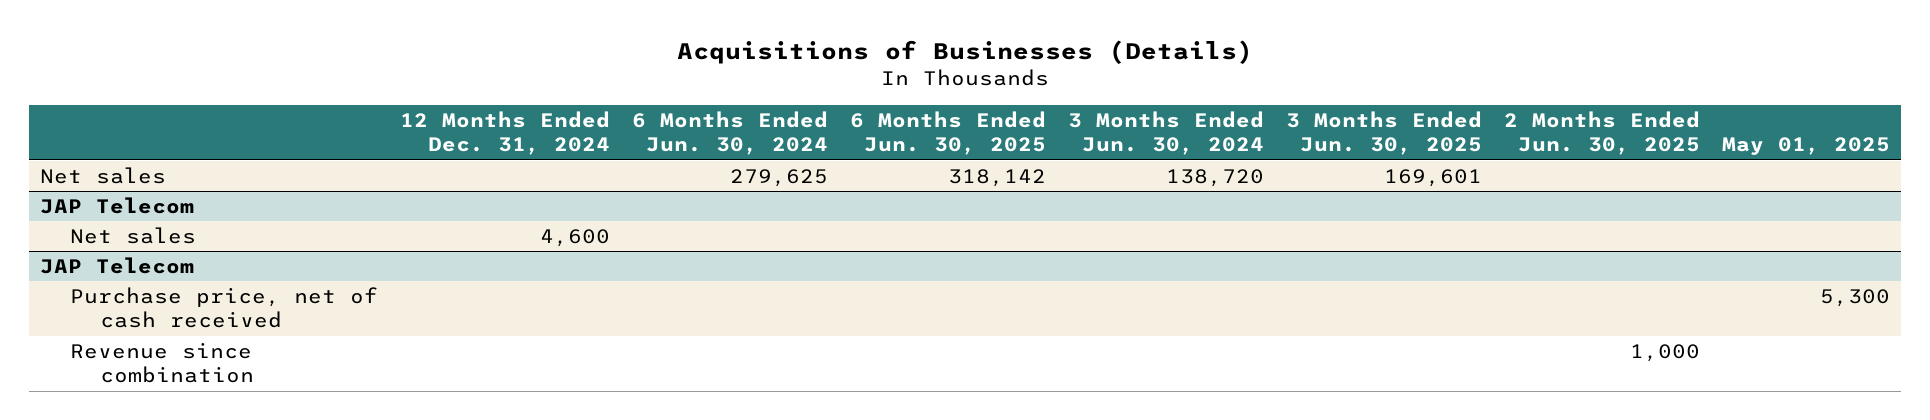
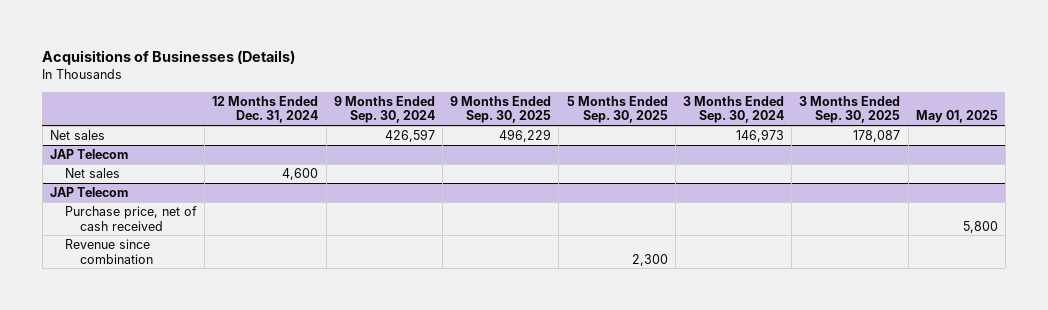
- | 12 Months Ended Dec. 31, 2024 | 6 Months Ended Jun. 30, 2024 | 6 Months Ended Jun. 30, 2025 | 3 Months Ended Jun. 30, 2024 | 3 Months Ended Jun. 30, 2025 | 2 Months Ended Jun. 30, 2025 | May 01, 2025
+ | 12 Months Ended Dec. 31, 2024 | 9 Months Ended Sep. 30, 2024 | 9 Months Ended Sep. 30, 2025 | 5 Months Ended Sep. 30, 2025 | 3 Months Ended Sep. 30, 2024 | 3 Months Ended Sep. 30, 2025 | May 01, 2025
@ JAP Telecom
- Purchase price, net of cash received | | | | | | | 5,300
+ Purchase price, net of cash received | | | | | | | 5,800

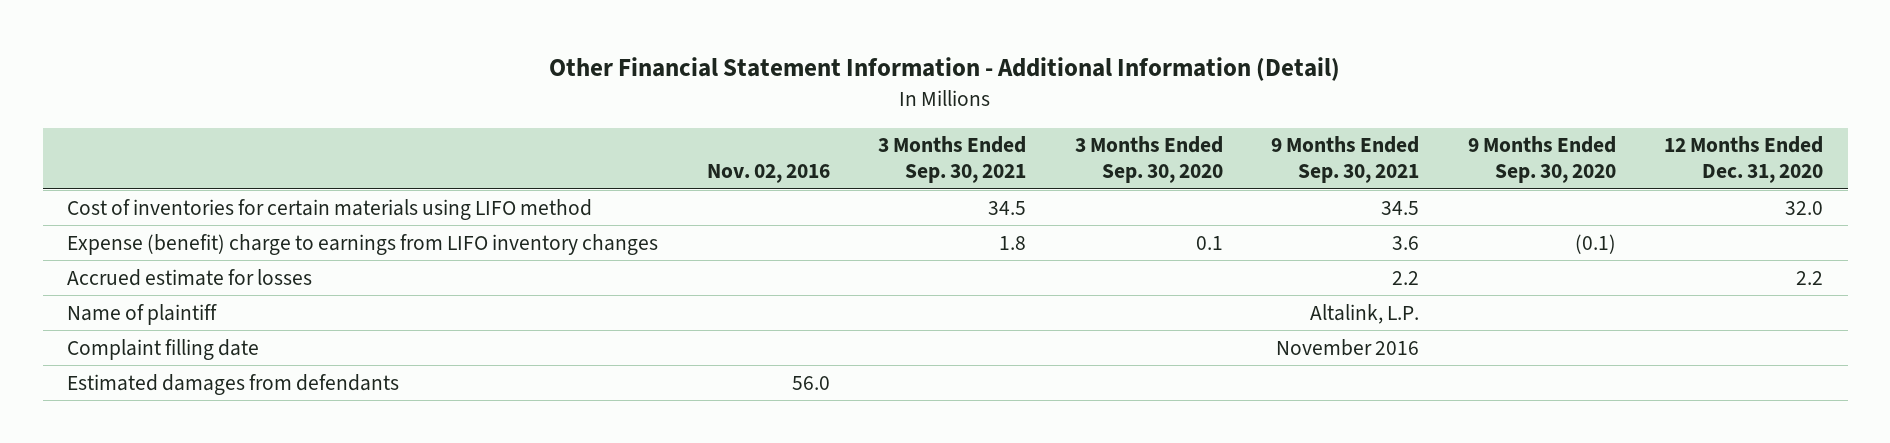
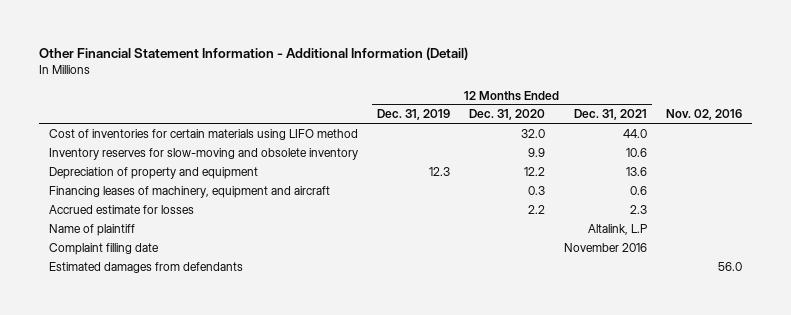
- | Nov. 02, 2016 | 3 Months Ended Sep. 30, 2021 | 3 Months Ended Sep. 30, 2020 | 9 Months Ended Sep. 30, 2021 | 9 Months Ended Sep. 30, 2020 | 12 Months Ended Dec. 31, 2020
+ | 12 Months Ended Dec. 31, 2019 | 12 Months Ended Dec. 31, 2020 | 12 Months Ended Dec. 31, 2021 | Nov. 02, 2016
- Expense (benefit) charge to earnings from LIFO inventory changes | | 1.8 | 0.1 | 3.6 | (0.1) |
+ Inventory reserves for slow-moving and obsolete inventory | | 9.9 | 10.6 |
+ Depreciation of property and equipment | 12.3 | 12.2 | 13.6 |
+ Financing leases of machinery, equipment and aircraft | | 0.3 | 0.6 |

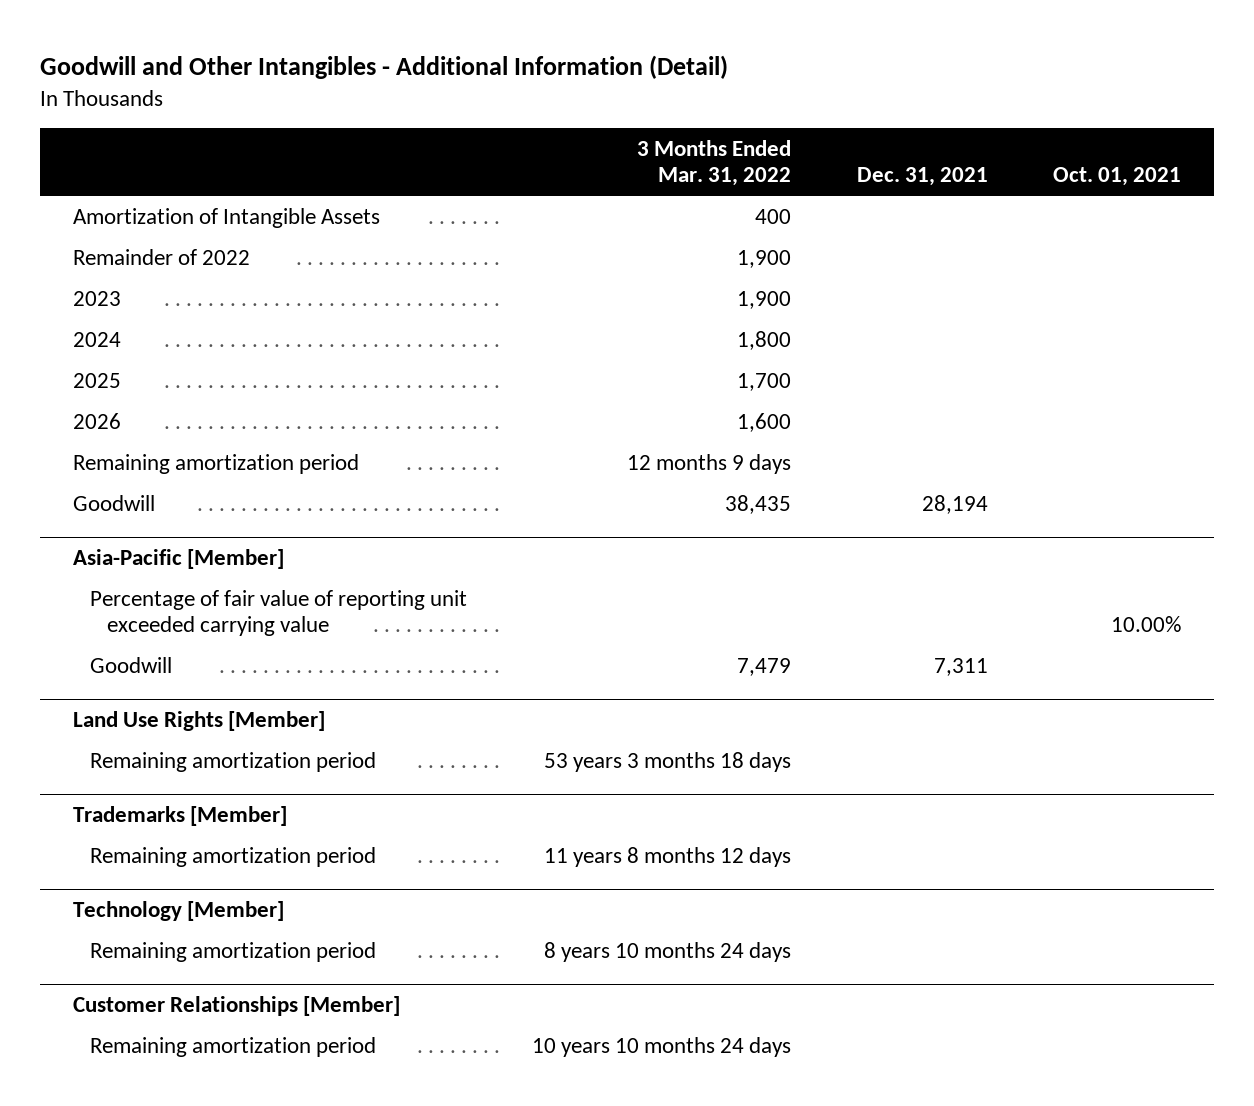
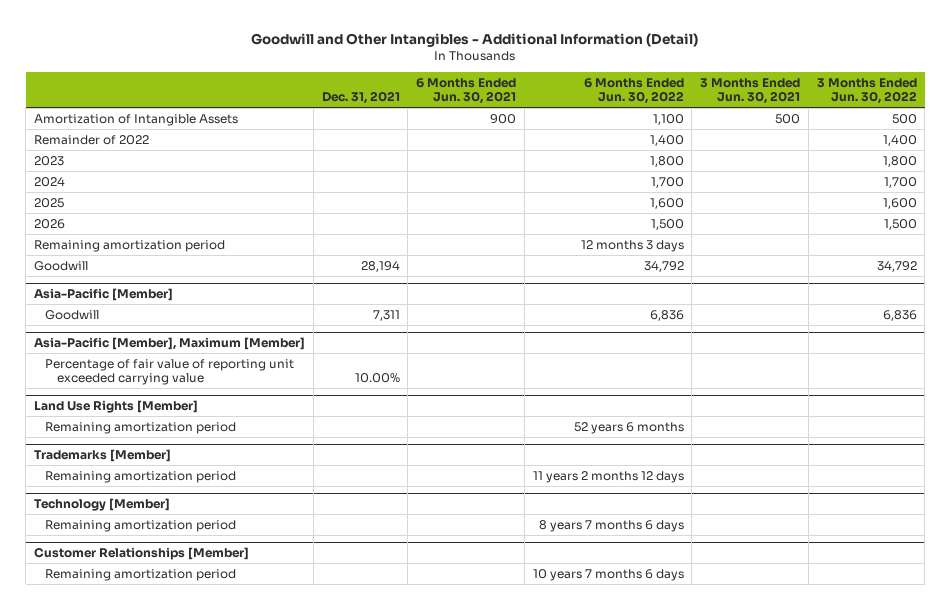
- | 3 Months Ended Mar. 31, 2022 | Dec. 31, 2021 | Oct. 01, 2021
+ | Dec. 31, 2021 | 6 Months Ended Jun. 30, 2021 | 6 Months Ended Jun. 30, 2022 | 3 Months Ended Jun. 30, 2021 | 3 Months Ended Jun. 30, 2022
@ Asia-Pacific [Member]
- Percentage of fair value of reporting unit exceeded carrying value | | | 10.00%
+ Asia-Pacific [Member], Maximum [Member]
+ Percentage of fair value of reporting unit exceeded carrying value | 10.00% | | | |

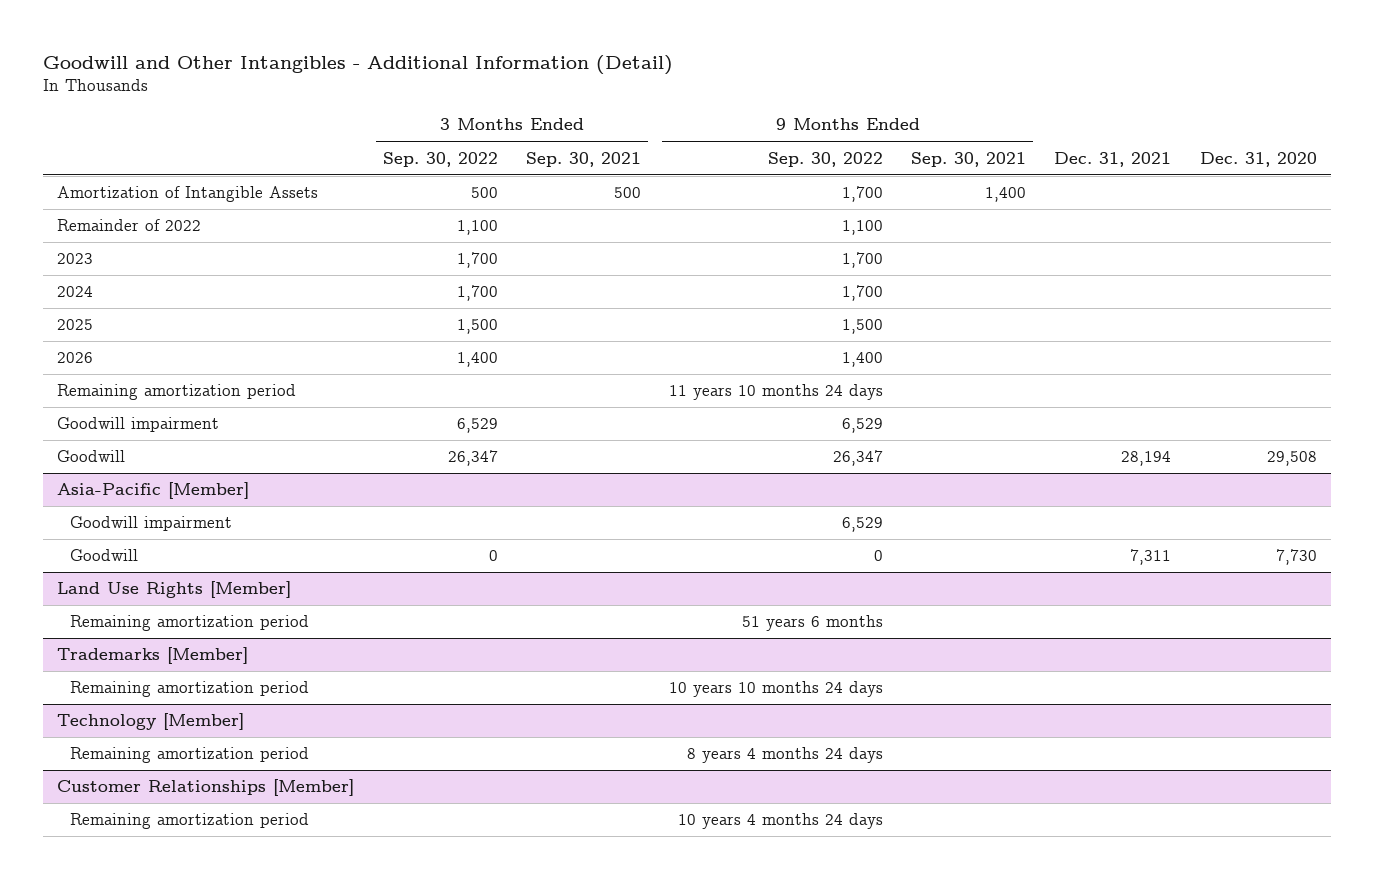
- | Dec. 31, 2021 | 6 Months Ended Jun. 30, 2021 | 6 Months Ended Jun. 30, 2022 | 3 Months Ended Jun. 30, 2021 | 3 Months Ended Jun. 30, 2022
+ | 3 Months Ended Sep. 30, 2022 | 3 Months Ended Sep. 30, 2021 | 9 Months Ended Sep. 30, 2022 | 9 Months Ended Sep. 30, 2021 | Dec. 31, 2021 | Dec. 31, 2020
+ Goodwill impairment | 6,529 | | 6,529 | | |
@ Asia-Pacific [Member]
+ Goodwill impairment | | | 6,529 | | |
- Asia-Pacific [Member], Maximum [Member]
- Percentage of fair value of reporting unit exceeded carrying value | 10.00% | | | |

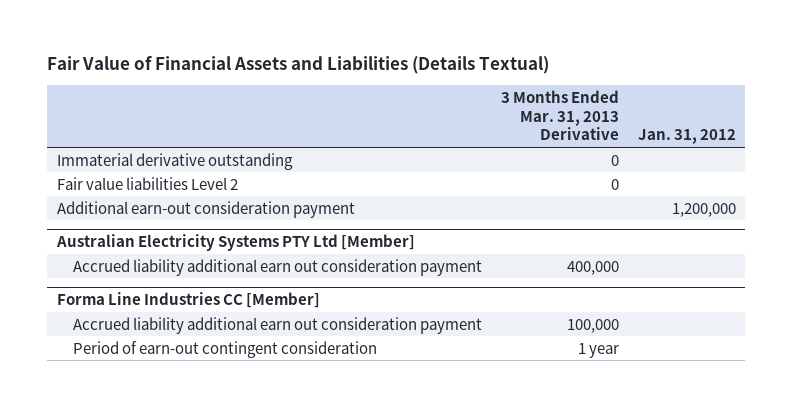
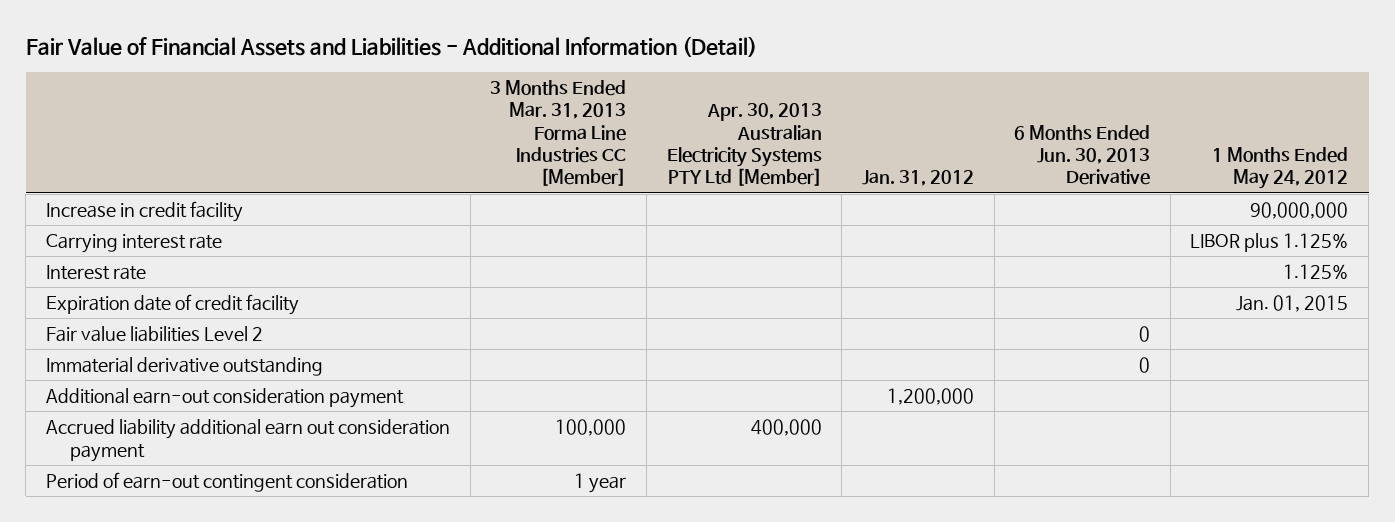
- Fair Value of Financial Assets and Liabilities (Details Textual)
+ Fair Value of Financial Assets and Liabilities - Additional Information (Detail)
- | 3 Months Ended Mar. 31, 2013 Derivative | Jan. 31, 2012
+ | 3 Months Ended Mar. 31, 2013 Forma Line Industries CC [Member] | Apr. 30, 2013 Australian Electricity Systems PTY Ltd [Member] | Jan. 31, 2012 | 6 Months Ended Jun. 30, 2013 Derivative | 1 Months Ended May 24, 2012
+ Increase in credit facility | | | | | 90,000,000
+ Carrying interest rate | | | | | LIBOR plus 1.125%
+ Interest rate | | | | | 1.125%
+ Expiration date of credit facility | | | | | Jan. 01, 2015
moved down: Immaterial derivative outstanding | | | | 0 |
- Australian Electricity Systems PTY Ltd [Member]
- Accrued liability additional earn out consideration payment | 400,000 |
- Forma Line Industries CC [Member]
- Accrued liability additional earn out consideration payment | 100,000 |
- Period of earn-out contingent consideration | 1 year |
+ Accrued liability additional earn out consideration payment | 100,000 | 400,000 | | |
+ Period of earn-out contingent consideration | 1 year | | | |

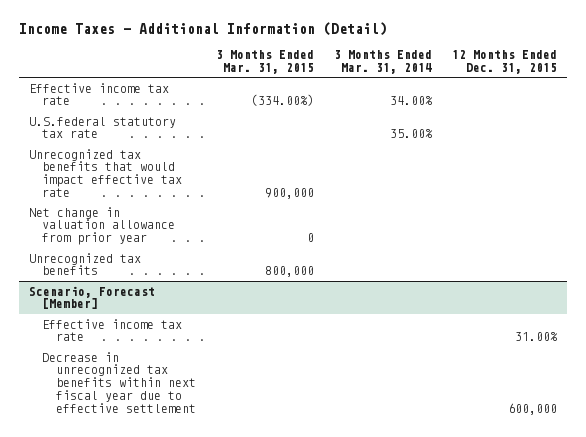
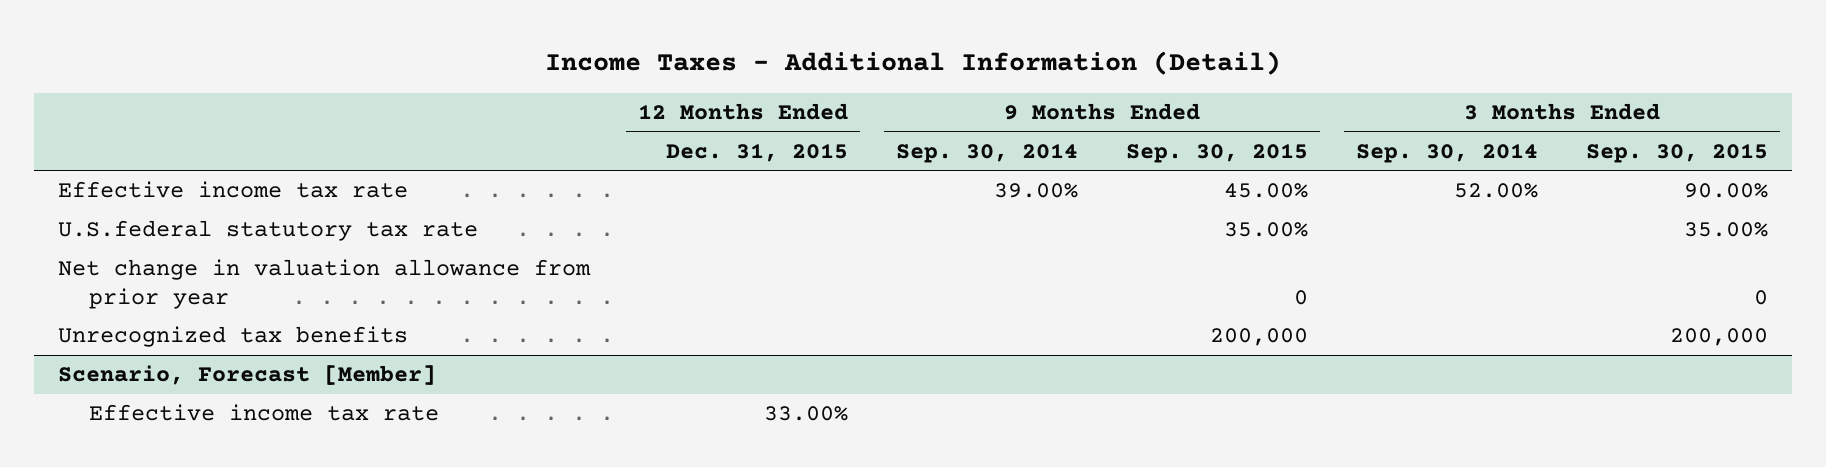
- | 3 Months Ended Mar. 31, 2015 | 3 Months Ended Mar. 31, 2014 | 12 Months Ended Dec. 31, 2015
+ | 12 Months Ended Dec. 31, 2015 | 9 Months Ended Sep. 30, 2014 | 9 Months Ended Sep. 30, 2015 | 3 Months Ended Sep. 30, 2014 | 3 Months Ended Sep. 30, 2015
- Unrecognized tax benefits that would impact effective tax rate | 900,000 | |
@ Scenario, Forecast [Member]
- Effective income tax rate | | | 31.00%
- Decrease in unrecognized tax benefits within next fiscal year due to effective settlement | | | 600,000
+ Effective income tax rate | 33.00% | | | |

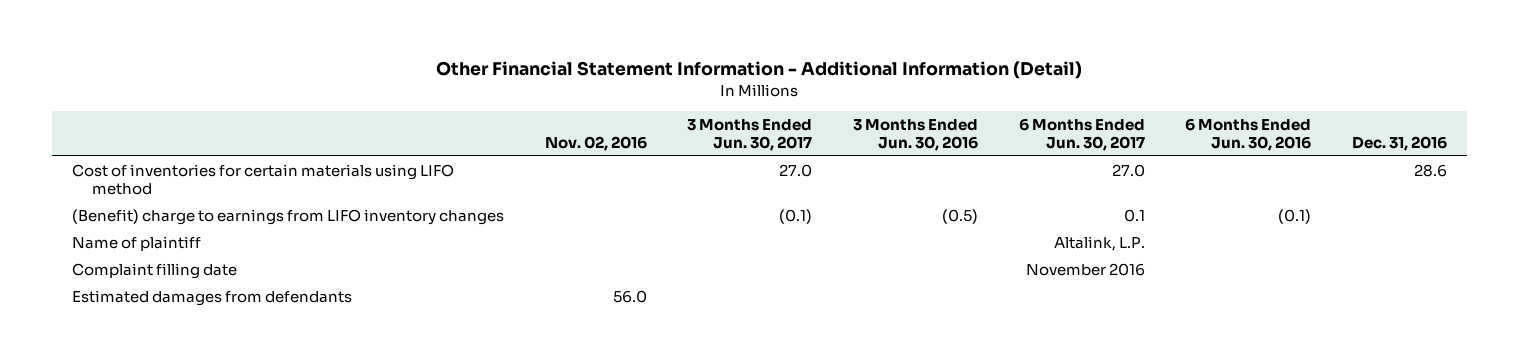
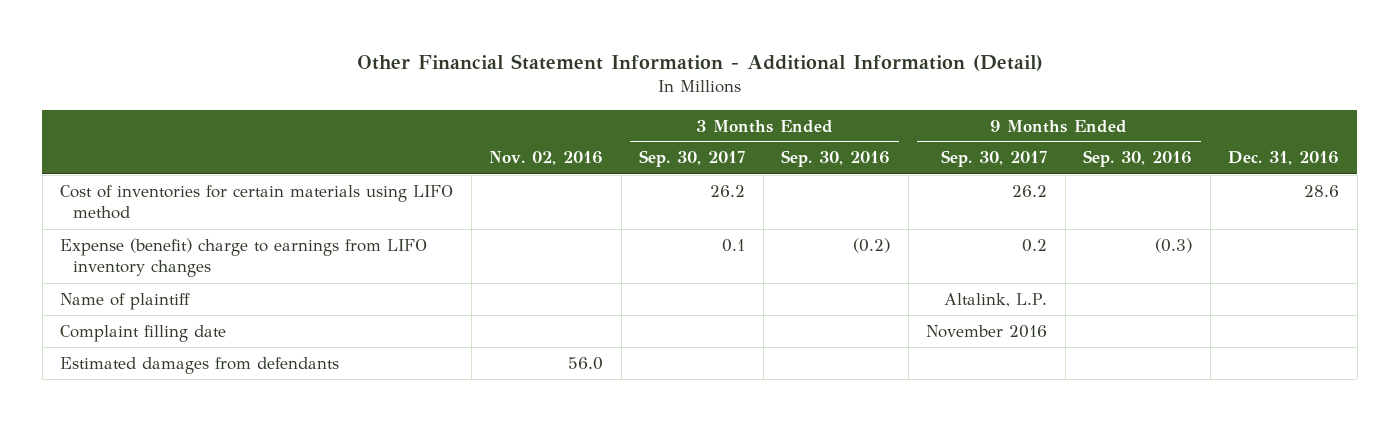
- | Nov. 02, 2016 | 3 Months Ended Jun. 30, 2017 | 3 Months Ended Jun. 30, 2016 | 6 Months Ended Jun. 30, 2017 | 6 Months Ended Jun. 30, 2016 | Dec. 31, 2016
+ | Nov. 02, 2016 | 3 Months Ended Sep. 30, 2017 | 3 Months Ended Sep. 30, 2016 | 9 Months Ended Sep. 30, 2017 | 9 Months Ended Sep. 30, 2016 | Dec. 31, 2016
- (Benefit) charge to earnings from LIFO inventory changes | | (0.1) | (0.5) | 0.1 | (0.1) |
+ Expense (benefit) charge to earnings from LIFO inventory changes | | 0.1 | (0.2) | 0.2 | (0.3) |

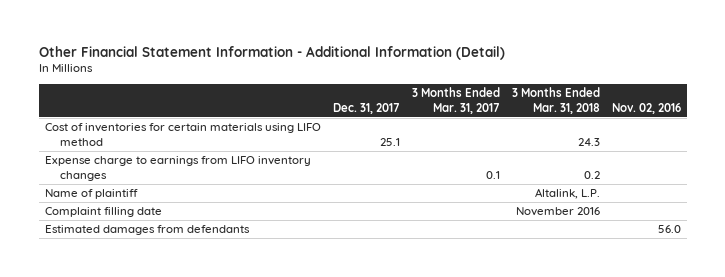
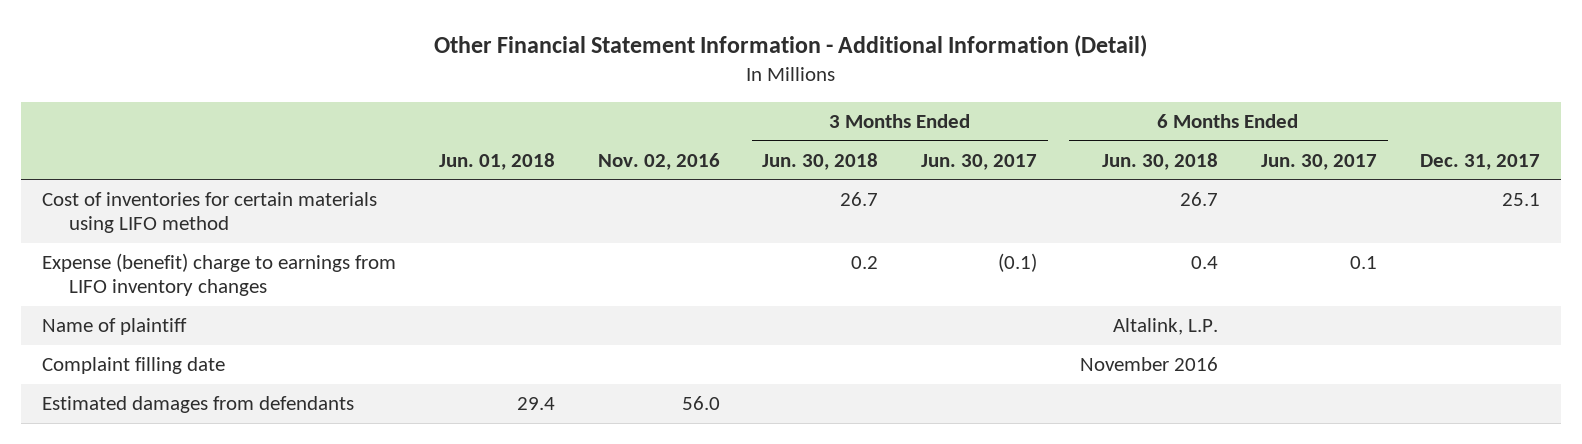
- | Dec. 31, 2017 | 3 Months Ended Mar. 31, 2017 | 3 Months Ended Mar. 31, 2018 | Nov. 02, 2016
+ | Jun. 01, 2018 | Nov. 02, 2016 | 3 Months Ended Jun. 30, 2018 | 3 Months Ended Jun. 30, 2017 | 6 Months Ended Jun. 30, 2018 | 6 Months Ended Jun. 30, 2017 | Dec. 31, 2017
- Expense charge to earnings from LIFO inventory changes | | 0.1 | 0.2 |
+ Expense (benefit) charge to earnings from LIFO inventory changes | | | 0.2 | (0.1) | 0.4 | 0.1 |

